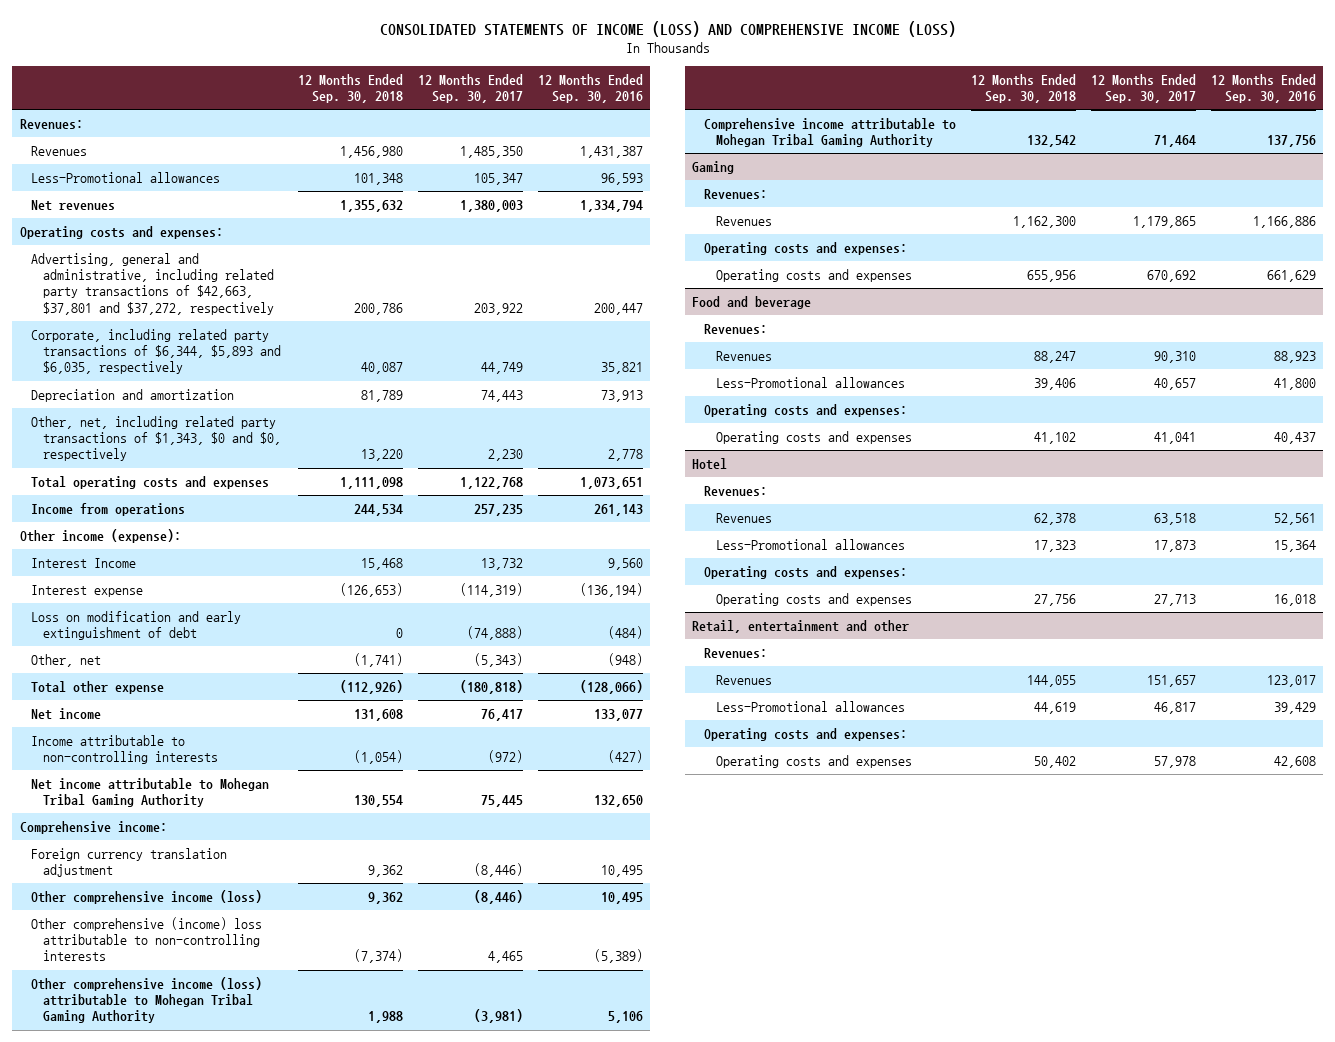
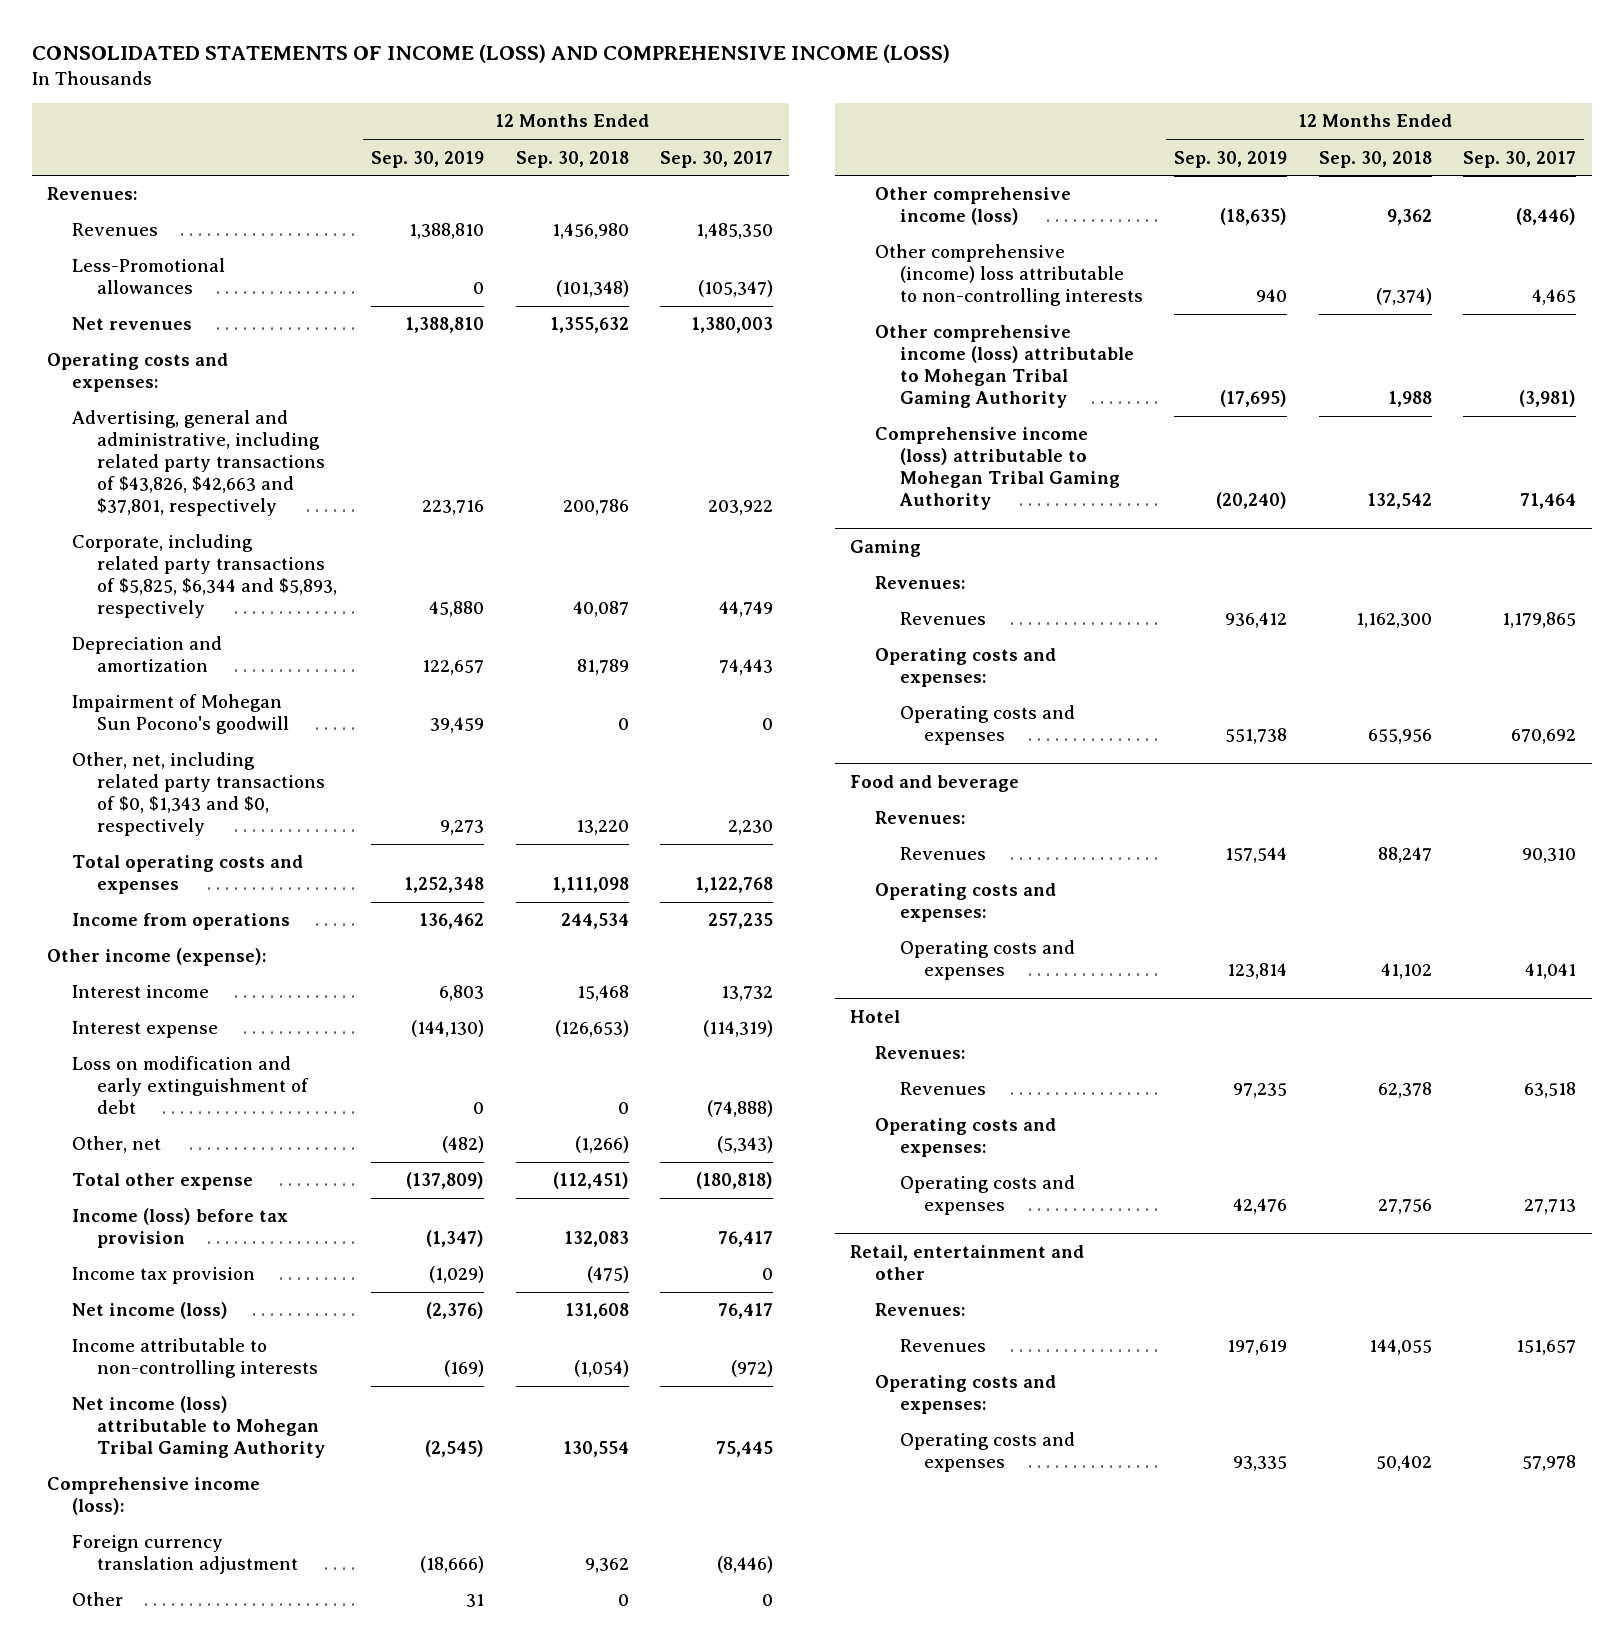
- | 12 Months Ended Sep. 30, 2018 | 12 Months Ended Sep. 30, 2017 | 12 Months Ended Sep. 30, 2016
+ | 12 Months Ended Sep. 30, 2019 | 12 Months Ended Sep. 30, 2018 | 12 Months Ended Sep. 30, 2017
- Less-Promotional allowances | 101,348 | 105,347 | 96,593
+ Less-Promotional allowances | 0 | (101,348) | (105,347)
- Advertising, general and administrative, including related party transactions of $42,663, $37,801 and $37,272, respectively | 200,786 | 203,922 | 200,447
- Corporate, including related party transactions of $6,344, $5,893 and $6,035, respectively | 40,087 | 44,749 | 35,821
+ Advertising, general and administrative, including related party transactions of $43,826, $42,663 and $37,801, respectively | 223,716 | 200,786 | 203,922
+ Corporate, including related party transactions of $5,825, $6,344 and $5,893, respectively | 45,880 | 40,087 | 44,749
- Other, net, including related party transactions of $1,343, $0 and $0, respectively | 13,220 | 2,230 | 2,778
+ Impairment of Mohegan Sun Pocono's goodwill | 39,459 | 0 | 0
+ Other, net, including related party transactions of $0, $1,343 and $0, respectively | 9,273 | 13,220 | 2,230
- Interest Income | 15,468 | 13,732 | 9,560
+ Interest income | 6,803 | 15,468 | 13,732
- Other, net | (1,741) | (5,343) | (948)
- Total other expense | (112,926) | (180,818) | (128,066)
- Net income | 131,608 | 76,417 | 133,077
+ Other, net | (482) | (1,266) | (5,343)
+ Total other expense | (137,809) | (112,451) | (180,818)
+ Income (loss) before tax provision | (1,347) | 132,083 | 76,417
+ Income tax provision | (1,029) | (475) | 0
+ Net income (loss) | (2,376) | 131,608 | 76,417
- Net income attributable to Mohegan Tribal Gaming Authority | 130,554 | 75,445 | 132,650
- Comprehensive income:
+ Net income (loss) attributable to Mohegan Tribal Gaming Authority | (2,545) | 130,554 | 75,445
+ Comprehensive income (loss):
+ Other | 31 | 0 | 0
- Comprehensive income attributable to Mohegan Tribal Gaming Authority | 132,542 | 71,464 | 137,756
+ Comprehensive income (loss) attributable to Mohegan Tribal Gaming Authority | (20,240) | 132,542 | 71,464
@ Food and beverage
- Less-Promotional allowances | 39,406 | 40,657 | 41,800
@ Hotel
- Less-Promotional allowances | 17,323 | 17,873 | 15,364
@ Retail, entertainment and other
- Less-Promotional allowances | 44,619 | 46,817 | 39,429

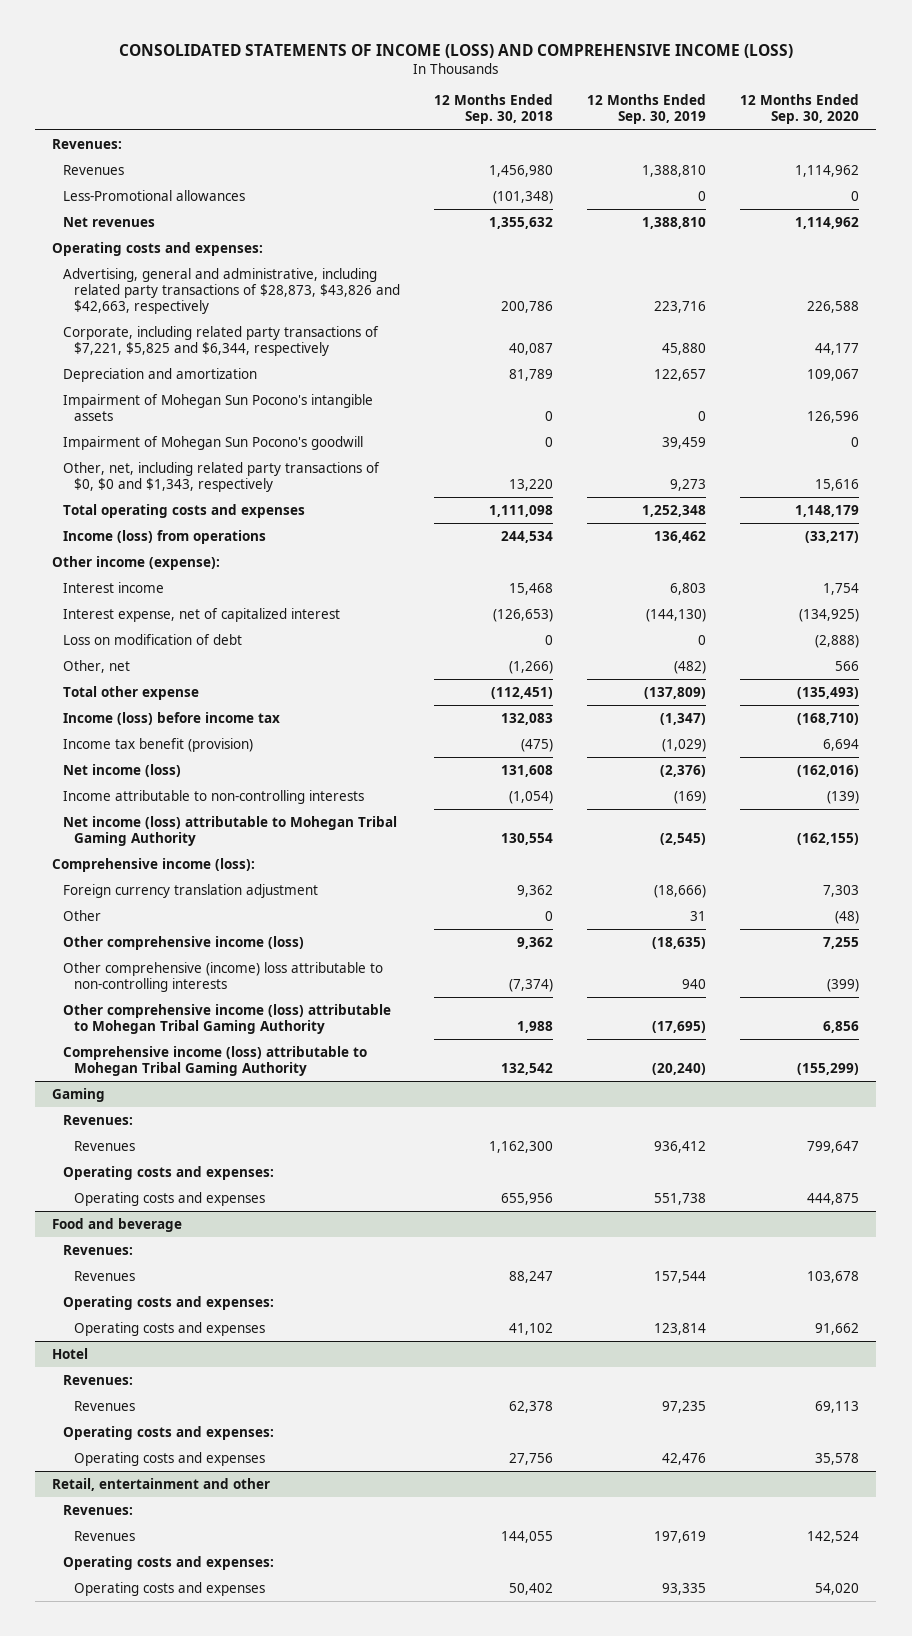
- | 12 Months Ended Sep. 30, 2019 | 12 Months Ended Sep. 30, 2018 | 12 Months Ended Sep. 30, 2017
+ | 12 Months Ended Sep. 30, 2018 | 12 Months Ended Sep. 30, 2019 | 12 Months Ended Sep. 30, 2020
- Advertising, general and administrative, including related party transactions of $43,826, $42,663 and $37,801, respectively | 223,716 | 200,786 | 203,922
- Corporate, including related party transactions of $5,825, $6,344 and $5,893, respectively | 45,880 | 40,087 | 44,749
+ Advertising, general and administrative, including related party transactions of $28,873, $43,826 and $42,663, respectively | 200,786 | 223,716 | 226,588
+ Corporate, including related party transactions of $7,221, $5,825 and $6,344, respectively | 40,087 | 45,880 | 44,177
+ Impairment of Mohegan Sun Pocono's intangible assets | 0 | 0 | 126,596
- Other, net, including related party transactions of $0, $1,343 and $0, respectively | 9,273 | 13,220 | 2,230
+ Other, net, including related party transactions of $0, $0 and $1,343, respectively | 13,220 | 9,273 | 15,616
- Income from operations | 136,462 | 244,534 | 257,235
+ Income (loss) from operations | 244,534 | 136,462 | (33,217)
- Interest expense | (144,130) | (126,653) | (114,319)
- Loss on modification and early extinguishment of debt | 0 | 0 | (74,888)
+ Interest expense, net of capitalized interest | (126,653) | (144,130) | (134,925)
+ Loss on modification of debt | 0 | 0 | (2,888)
- Income (loss) before tax provision | (1,347) | 132,083 | 76,417
- Income tax provision | (1,029) | (475) | 0
+ Income (loss) before income tax | 132,083 | (1,347) | (168,710)
+ Income tax benefit (provision) | (475) | (1,029) | 6,694

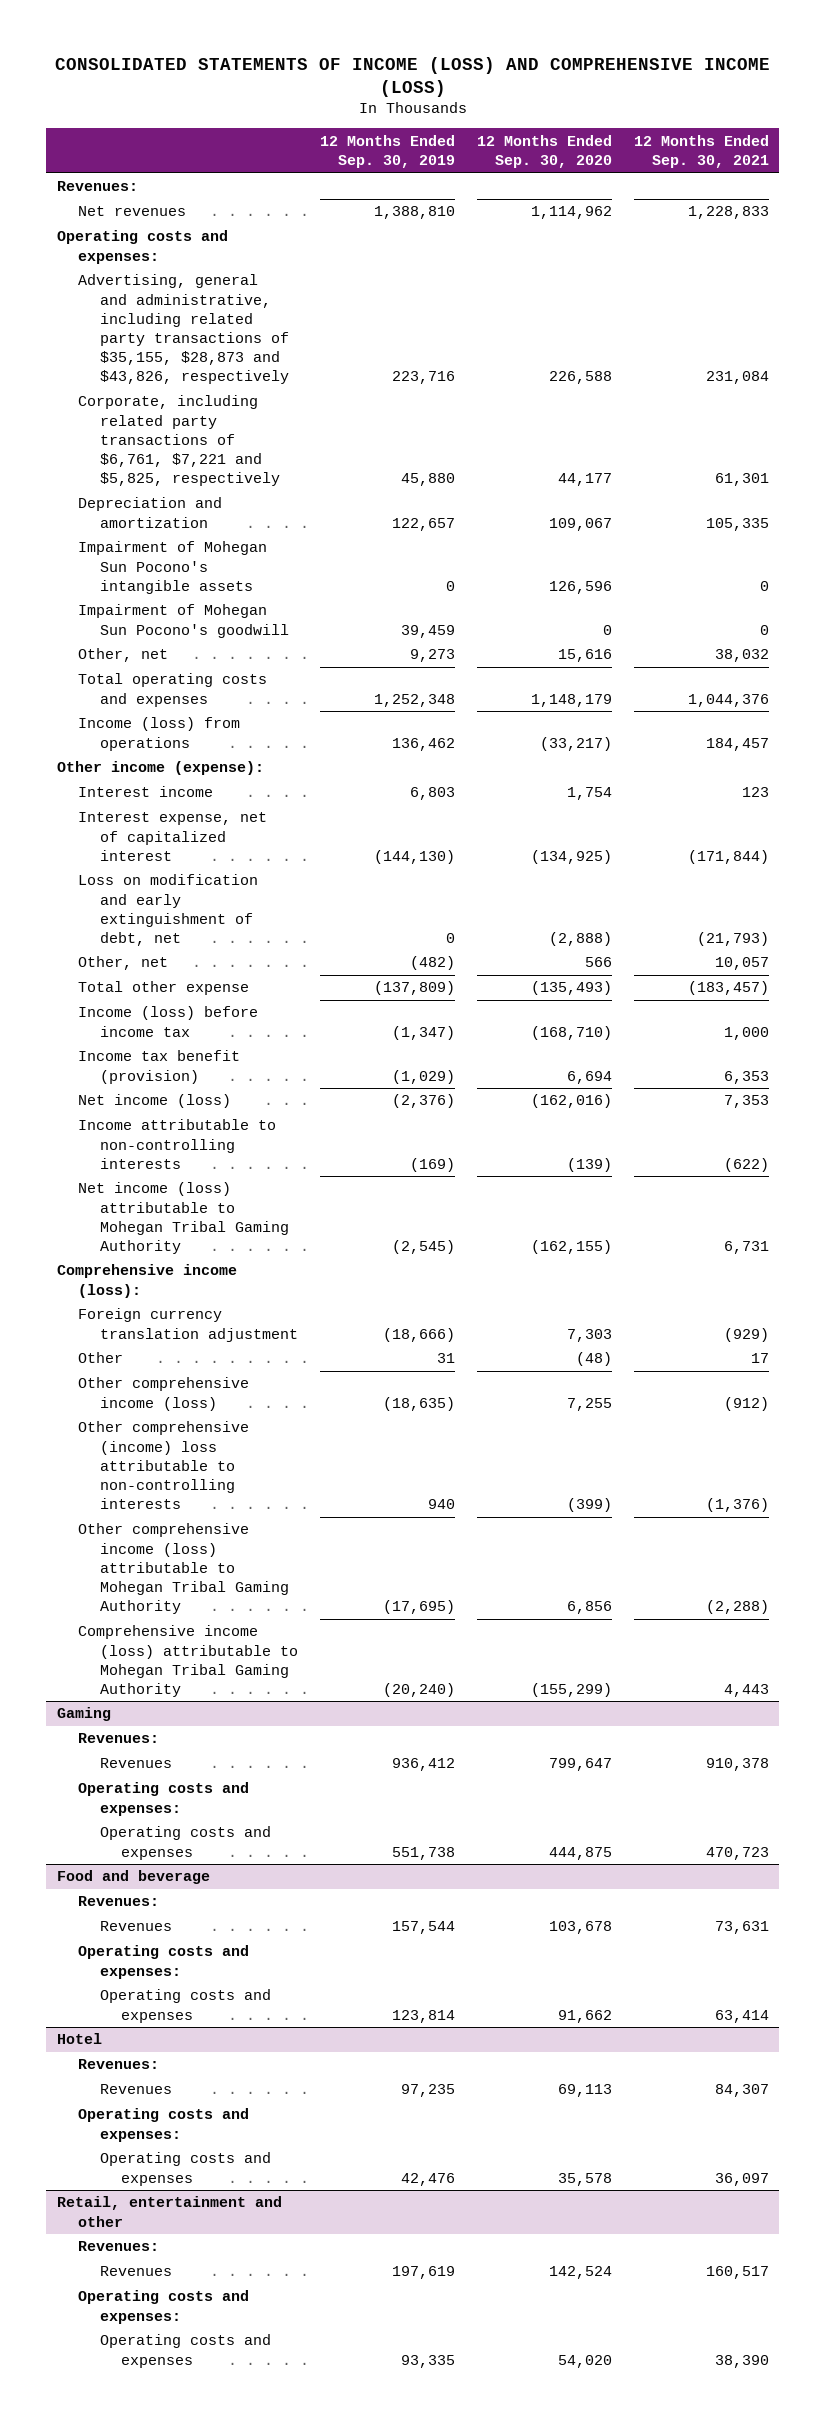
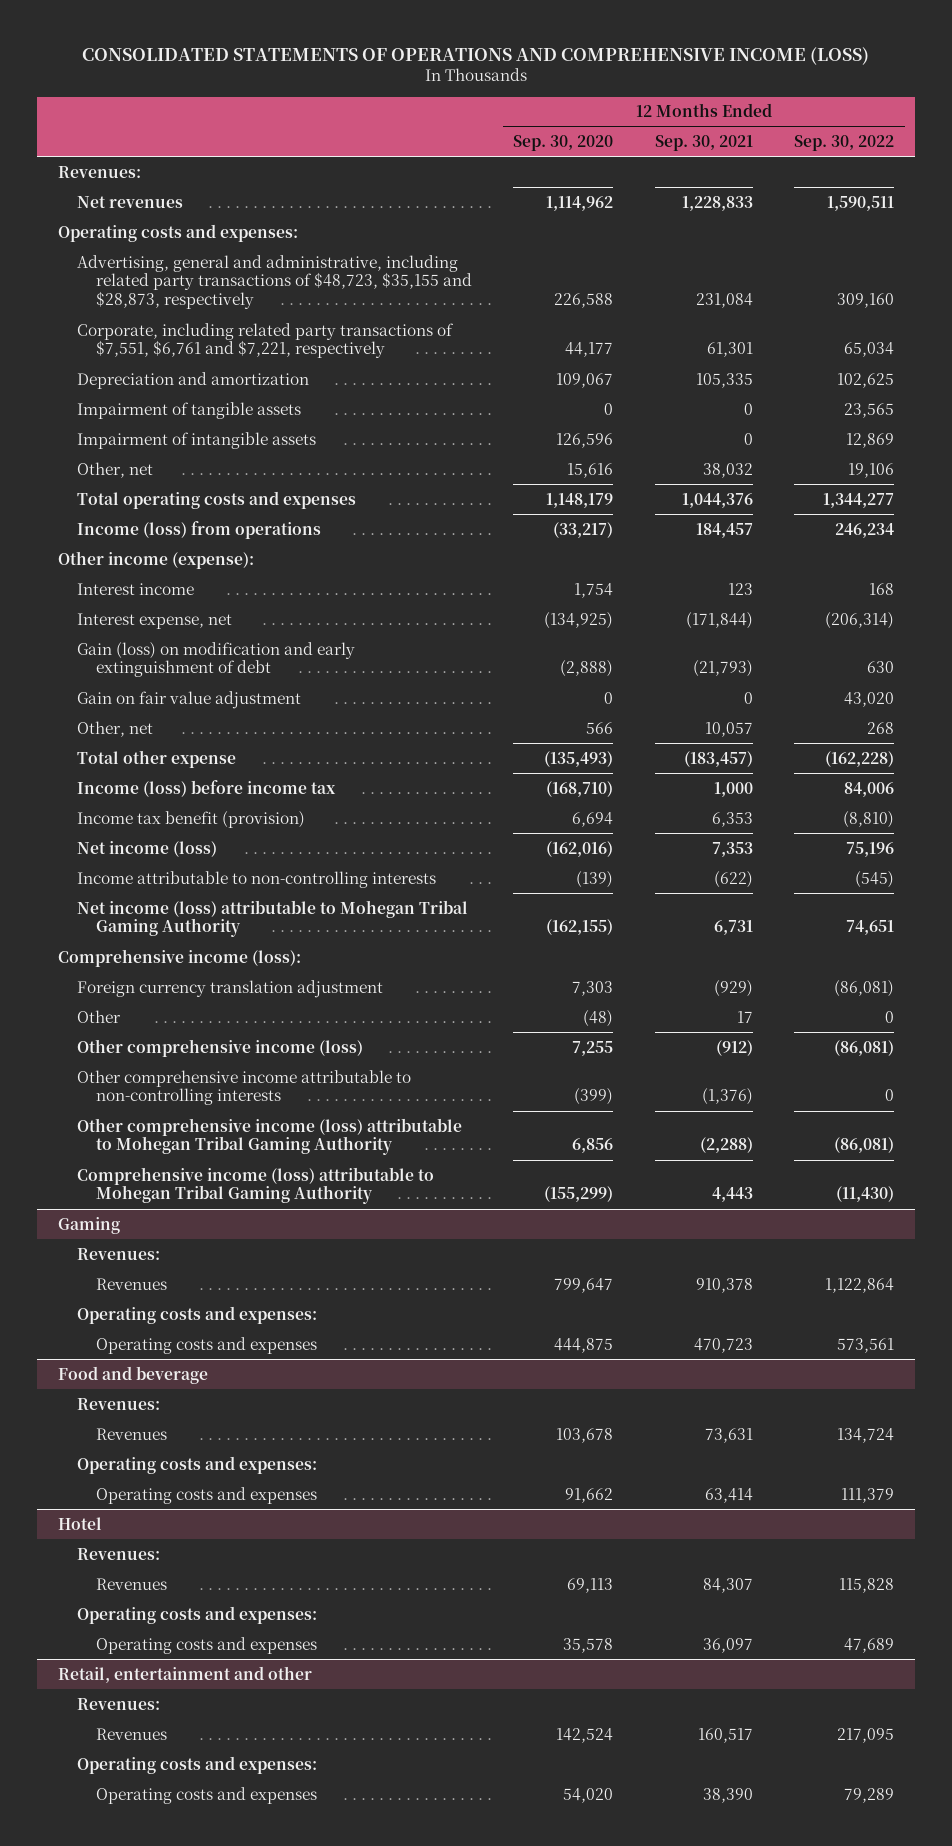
- CONSOLIDATED STATEMENTS OF INCOME (LOSS) AND COMPREHENSIVE INCOME (LOSS)
+ CONSOLIDATED STATEMENTS OF OPERATIONS AND COMPREHENSIVE INCOME (LOSS)
- | 12 Months Ended Sep. 30, 2019 | 12 Months Ended Sep. 30, 2020 | 12 Months Ended Sep. 30, 2021
+ | 12 Months Ended Sep. 30, 2020 | 12 Months Ended Sep. 30, 2021 | 12 Months Ended Sep. 30, 2022
- Advertising, general and administrative, including related party transactions of $35,155, $28,873 and $43,826, respectively | 223,716 | 226,588 | 231,084
- Corporate, including related party transactions of $6,761, $7,221 and $5,825, respectively | 45,880 | 44,177 | 61,301
+ Advertising, general and administrative, including related party transactions of $48,723, $35,155 and $28,873, respectively | 226,588 | 231,084 | 309,160
+ Corporate, including related party transactions of $7,551, $6,761 and $7,221, respectively | 44,177 | 61,301 | 65,034
- Impairment of Mohegan Sun Pocono's intangible assets | 0 | 126,596 | 0
- Impairment of Mohegan Sun Pocono's goodwill | 39,459 | 0 | 0
+ Impairment of tangible assets | 0 | 0 | 23,565
+ Impairment of intangible assets | 126,596 | 0 | 12,869
- Interest expense, net of capitalized interest | (144,130) | (134,925) | (171,844)
- Loss on modification and early extinguishment of debt, net | 0 | (2,888) | (21,793)
+ Interest expense, net | (134,925) | (171,844) | (206,314)
+ Gain (loss) on modification and early extinguishment of debt | (2,888) | (21,793) | 630
+ Gain on fair value adjustment | 0 | 0 | 43,020
- Other comprehensive (income) loss attributable to non-controlling interests | 940 | (399) | (1,376)
+ Other comprehensive income attributable to non-controlling interests | (399) | (1,376) | 0

